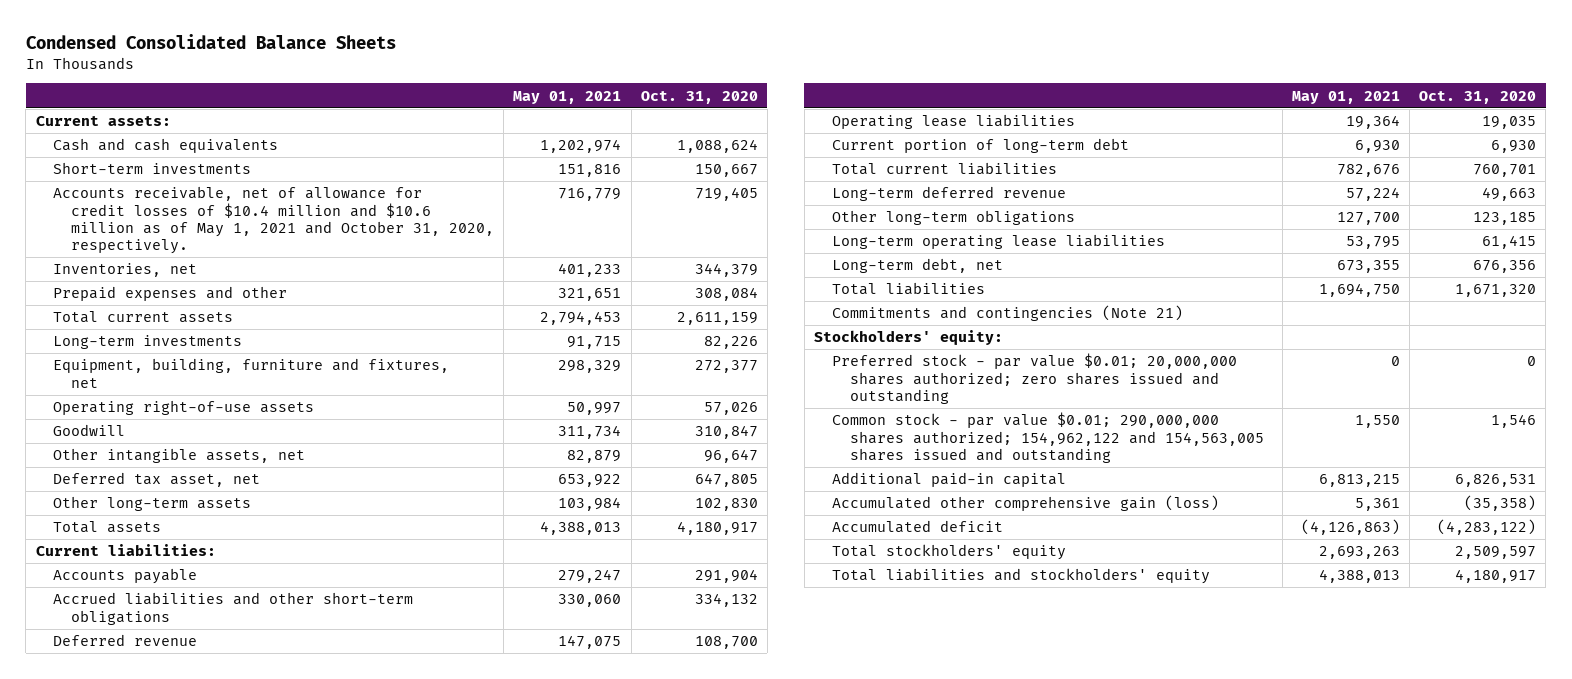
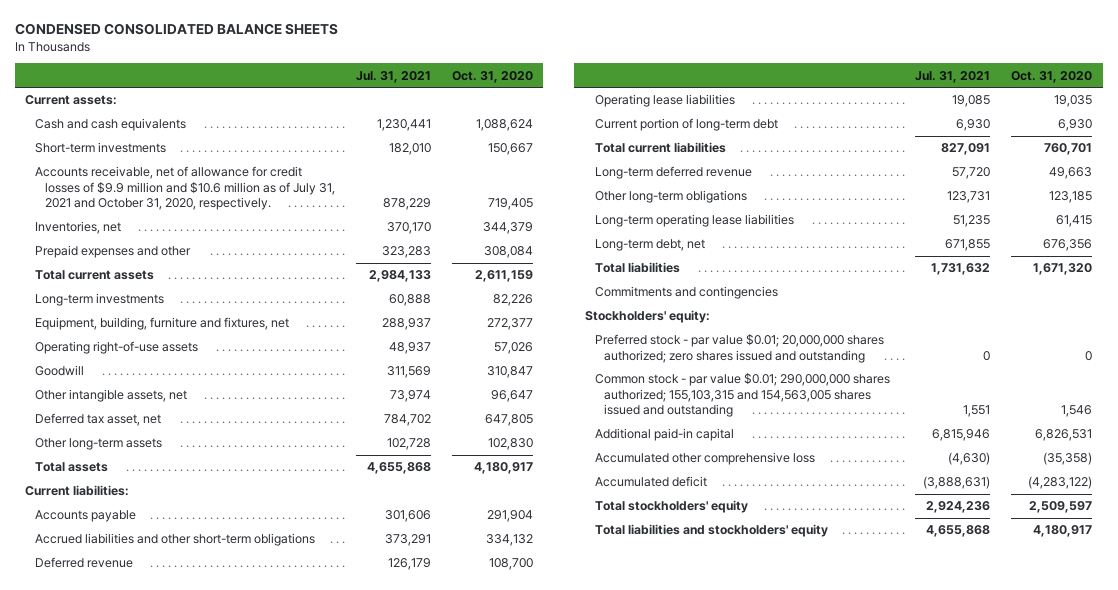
- Condensed Consolidated Balance Sheets
+ CONDENSED CONSOLIDATED BALANCE SHEETS
- | May 01, 2021 | Oct. 31, 2020
+ | Jul. 31, 2021 | Oct. 31, 2020
- Accounts receivable, net of allowance for credit losses of $10.4 million and $10.6 million as of May 1, 2021 and October 31, 2020, respectively. | 716,779 | 719,405
+ Accounts receivable, net of allowance for credit losses of $9.9 million and $10.6 million as of July 31, 2021 and October 31, 2020, respectively. | 878,229 | 719,405
- Commitments and contingencies (Note 21)
+ Commitments and contingencies
- Common stock - par value $0.01; 290,000,000 shares authorized; 154,962,122 and 154,563,005 shares issued and outstanding | 1,550 | 1,546
+ Common stock - par value $0.01; 290,000,000 shares authorized; 155,103,315 and 154,563,005 shares issued and outstanding | 1,551 | 1,546
- Accumulated other comprehensive gain (loss) | 5,361 | (35,358)
+ Accumulated other comprehensive loss | (4,630) | (35,358)

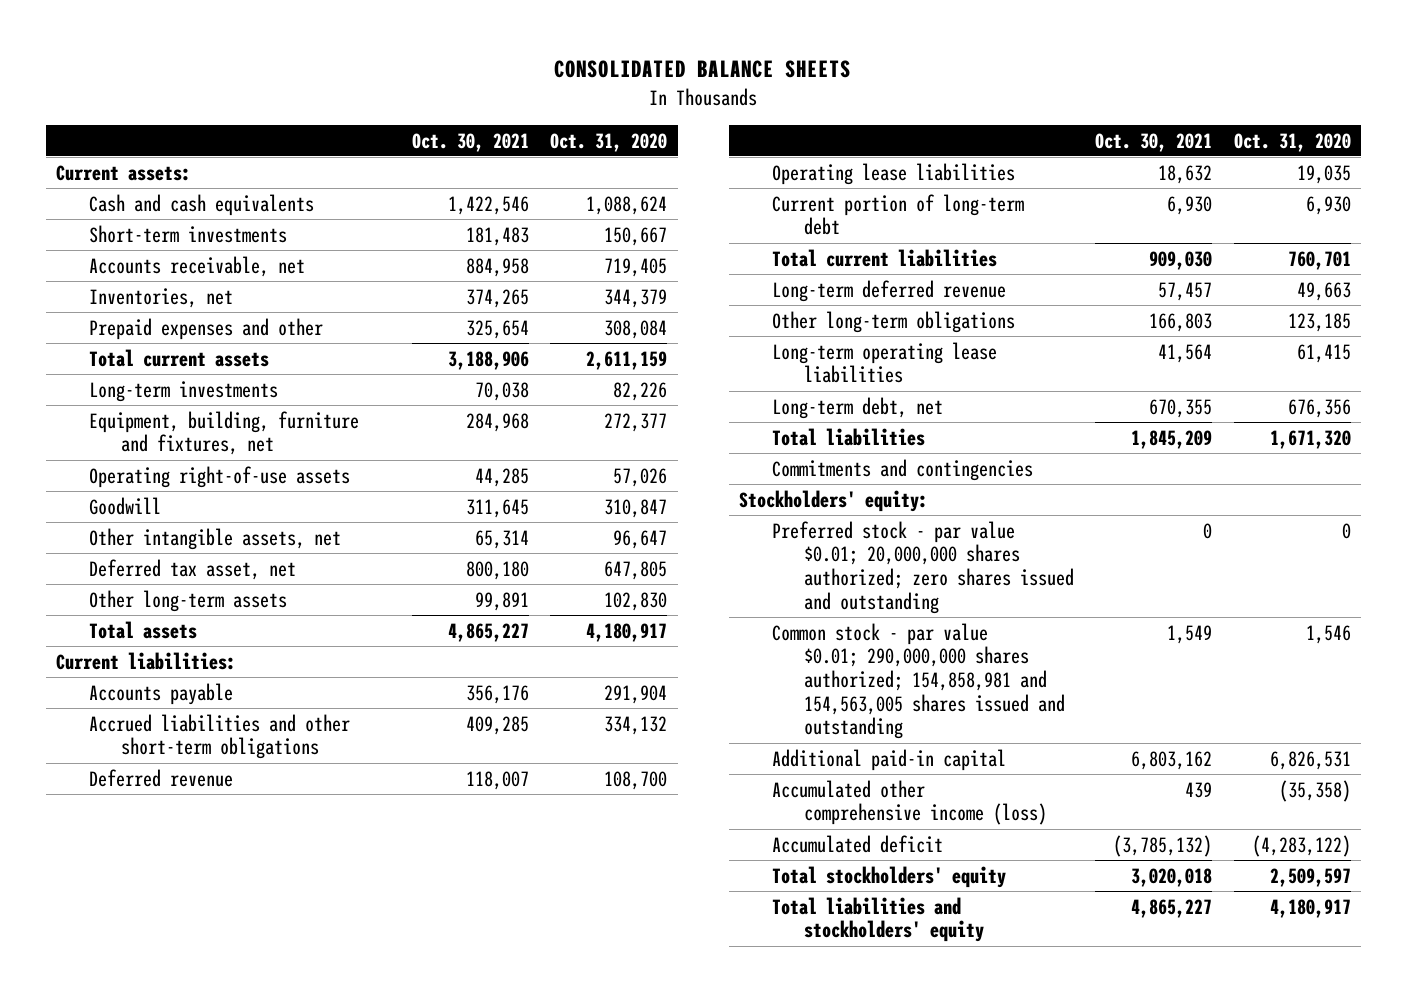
- CONDENSED CONSOLIDATED BALANCE SHEETS
+ CONSOLIDATED BALANCE SHEETS
- | Jul. 31, 2021 | Oct. 31, 2020
+ | Oct. 30, 2021 | Oct. 31, 2020
- Accounts receivable, net of allowance for credit losses of $9.9 million and $10.6 million as of July 31, 2021 and October 31, 2020, respectively. | 878,229 | 719,405
+ Accounts receivable, net | 884,958 | 719,405
- Common stock - par value $0.01; 290,000,000 shares authorized; 155,103,315 and 154,563,005 shares issued and outstanding | 1,551 | 1,546
+ Common stock - par value $0.01; 290,000,000 shares authorized; 154,858,981 and 154,563,005 shares issued and outstanding | 1,549 | 1,546
- Accumulated other comprehensive loss | (4,630) | (35,358)
+ Accumulated other comprehensive income (loss) | 439 | (35,358)

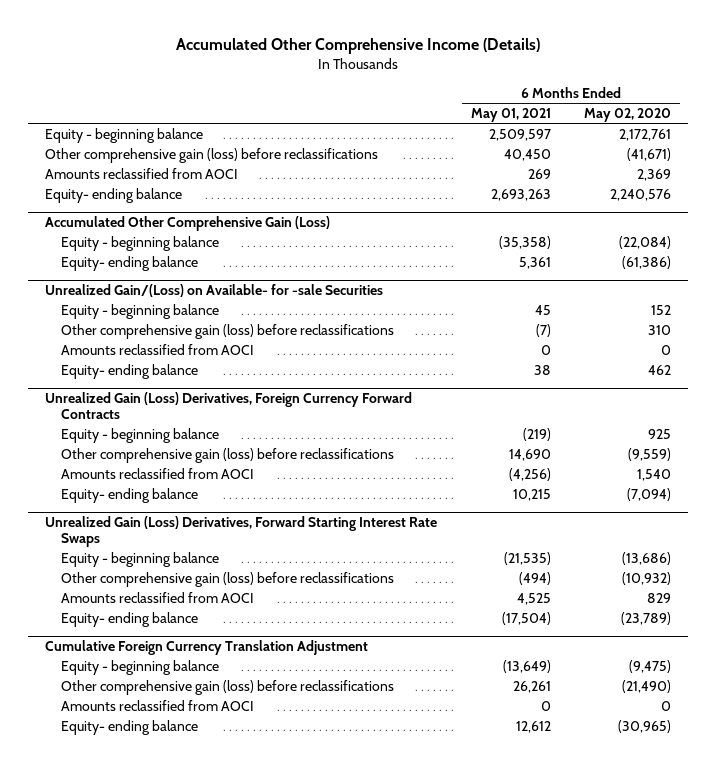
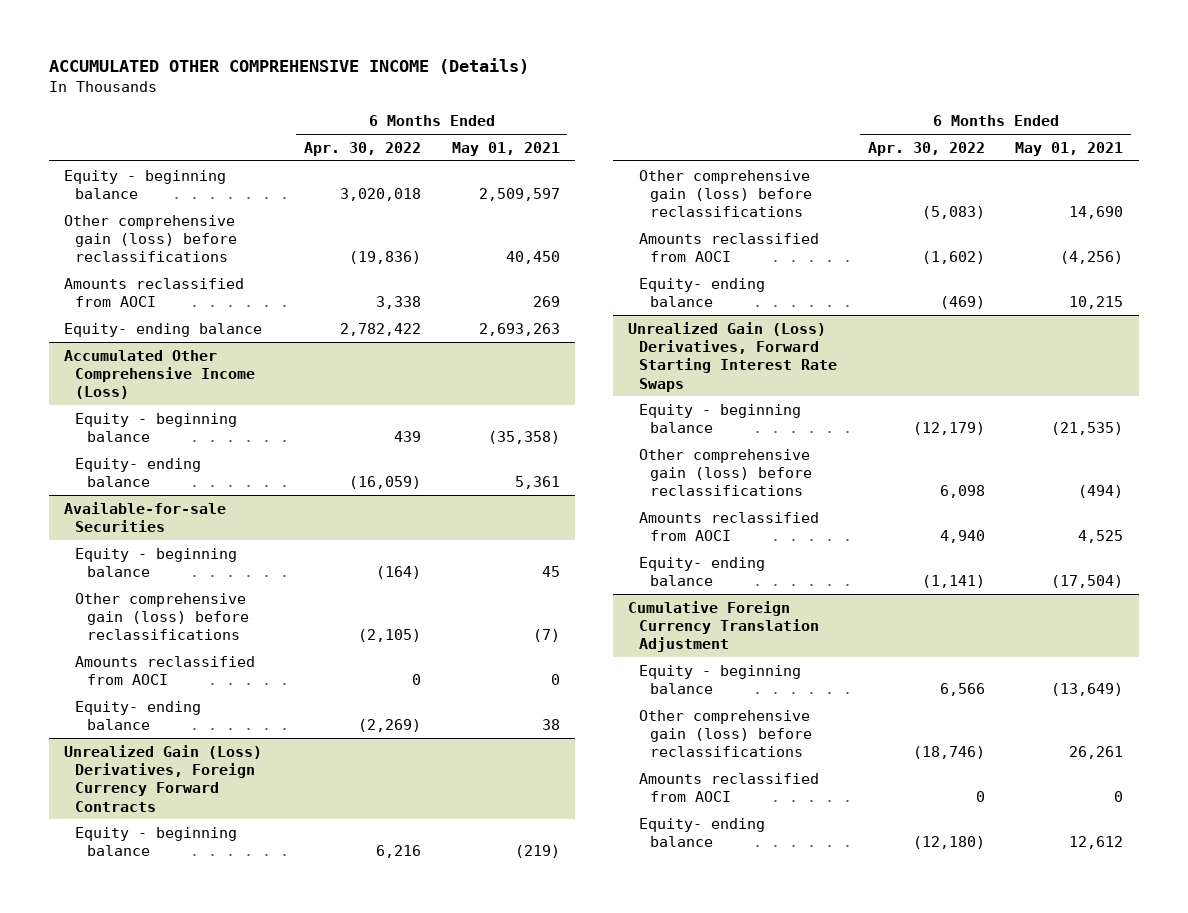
- Accumulated Other Comprehensive Income (Details)
+ ACCUMULATED OTHER COMPREHENSIVE INCOME (Details)
- | 6 Months Ended May 01, 2021 | 6 Months Ended May 02, 2020
+ | 6 Months Ended Apr. 30, 2022 | 6 Months Ended May 01, 2021
- Accumulated Other Comprehensive Gain (Loss)
+ Accumulated Other Comprehensive Income (Loss)
- Unrealized Gain/(Loss) on Available- for -sale Securities
+ Available-for-sale Securities

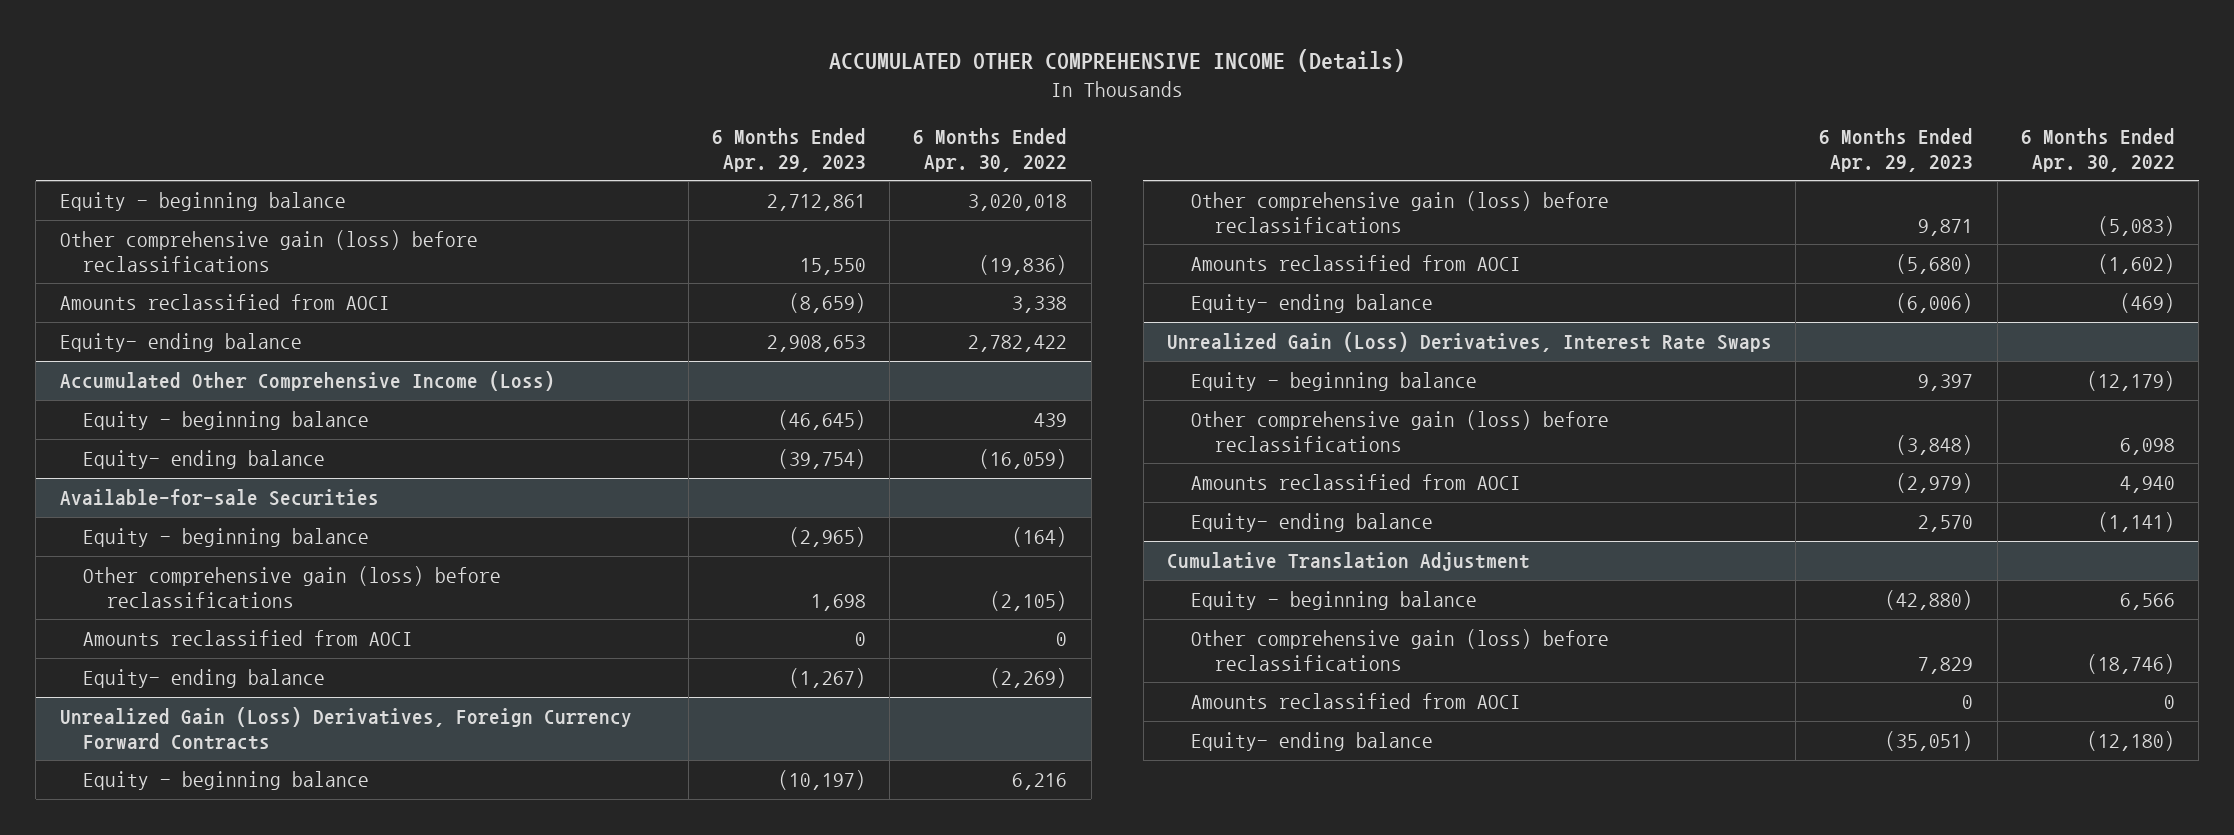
- | 6 Months Ended Apr. 30, 2022 | 6 Months Ended May 01, 2021
+ | 6 Months Ended Apr. 29, 2023 | 6 Months Ended Apr. 30, 2022
- Unrealized Gain (Loss) Derivatives, Forward Starting Interest Rate Swaps
+ Unrealized Gain (Loss) Derivatives, Interest Rate Swaps
- Cumulative Foreign Currency Translation Adjustment
+ Cumulative Translation Adjustment

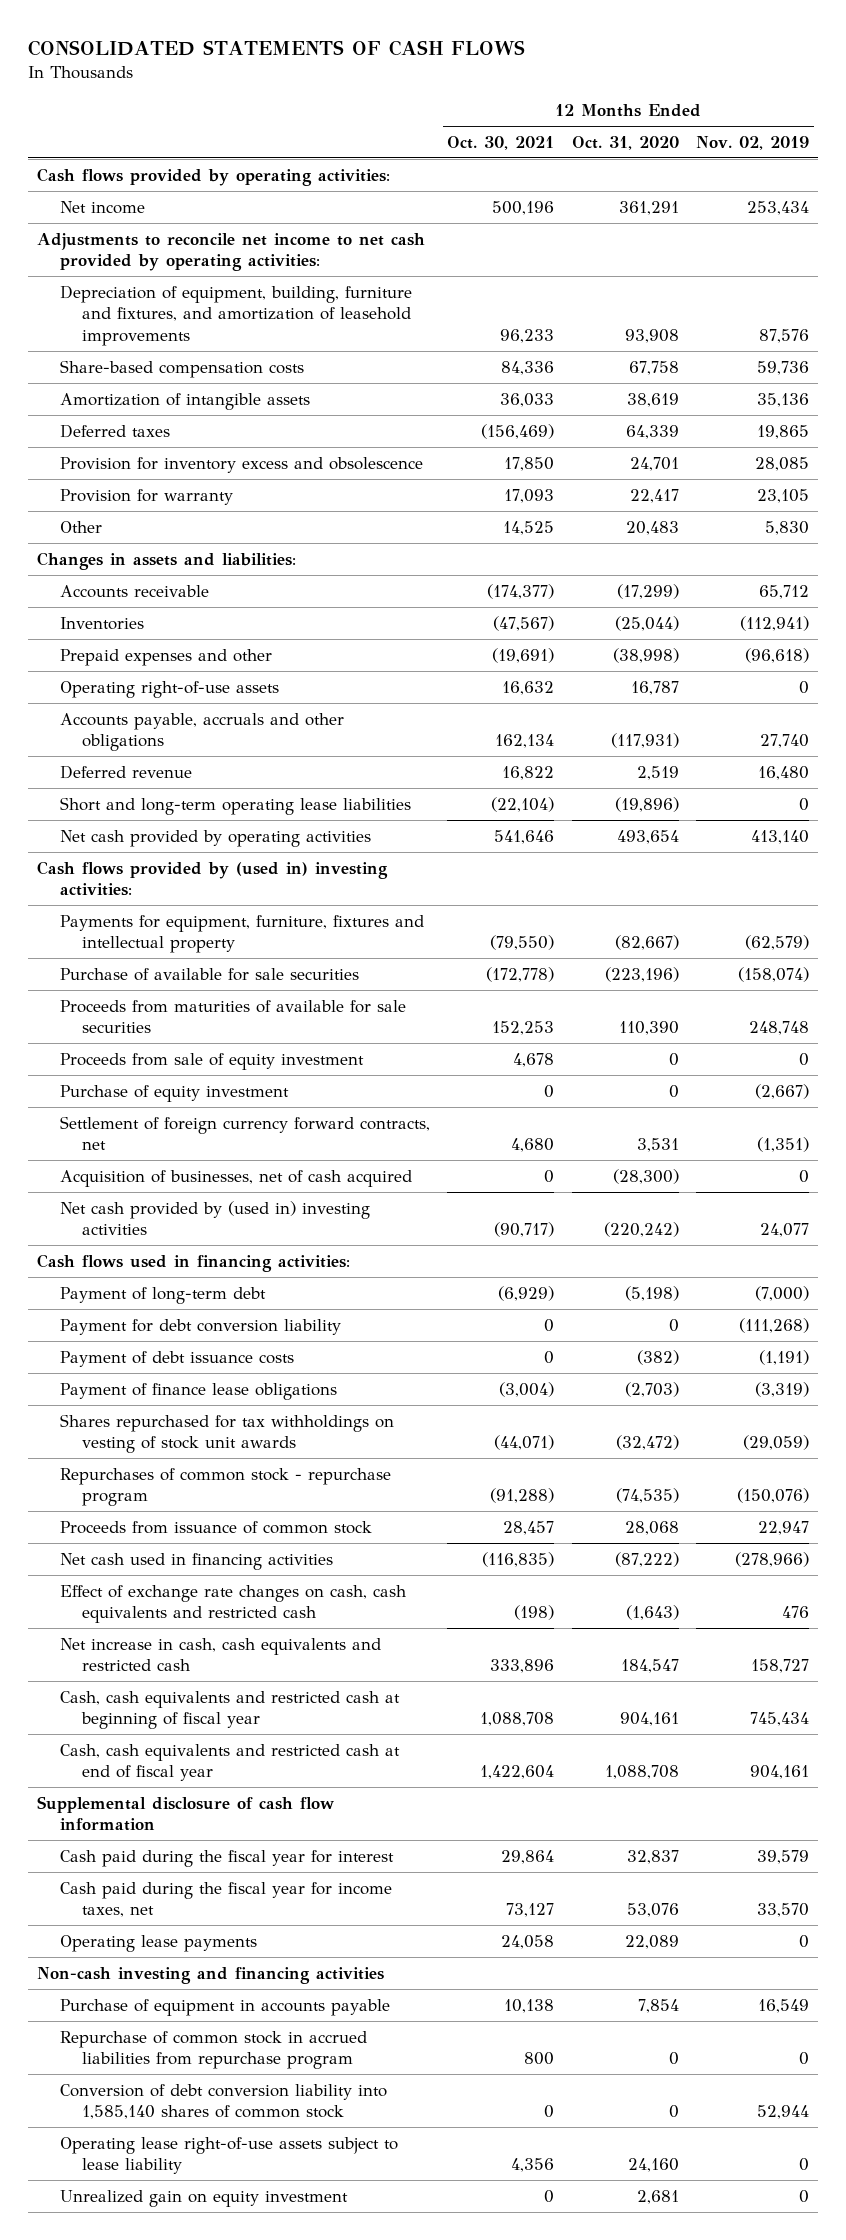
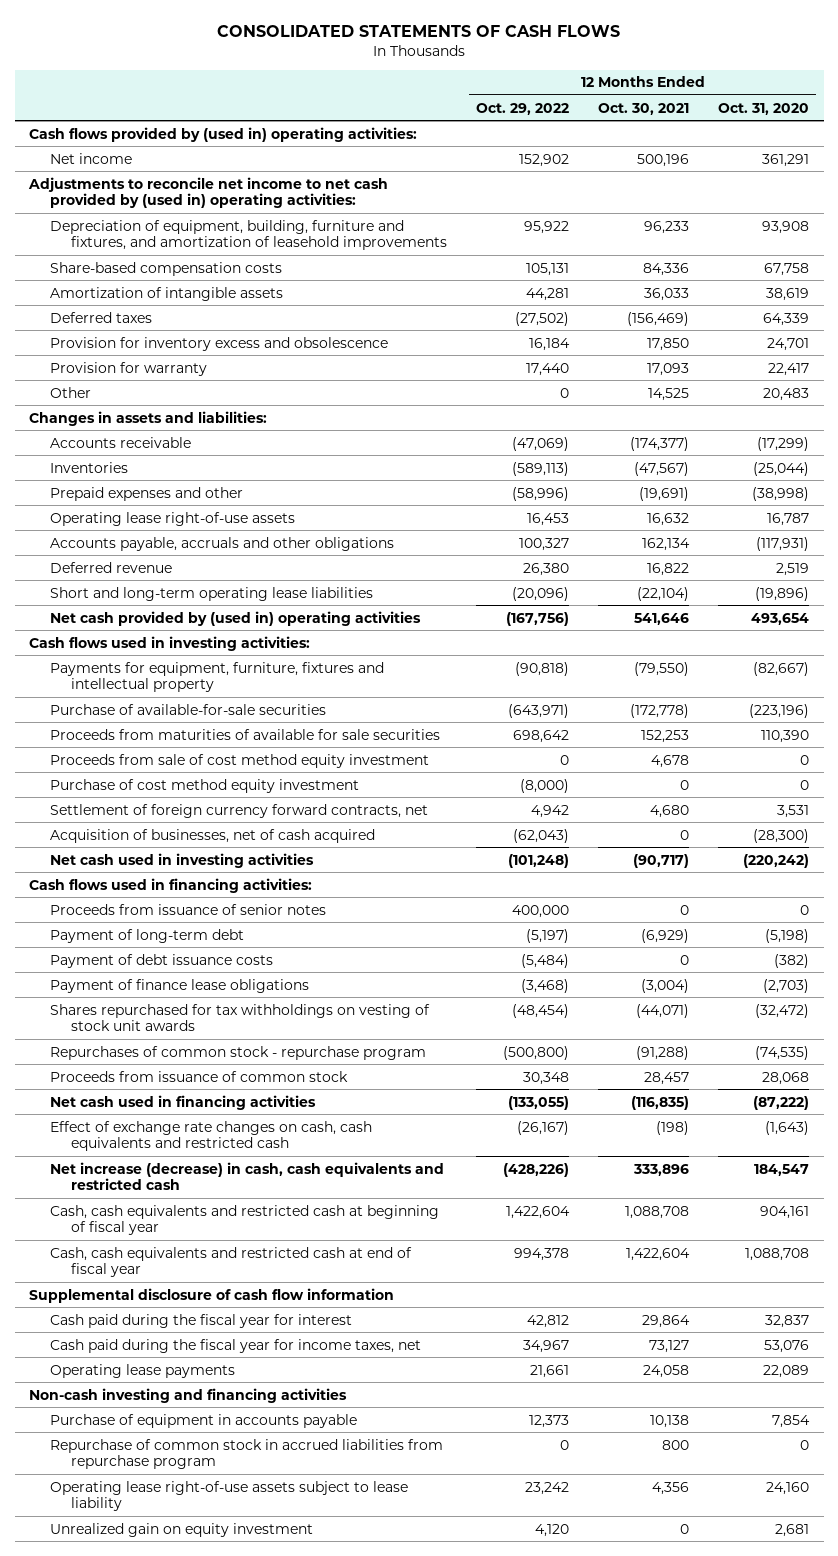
- | 12 Months Ended Oct. 30, 2021 | 12 Months Ended Oct. 31, 2020 | 12 Months Ended Nov. 02, 2019
+ | 12 Months Ended Oct. 29, 2022 | 12 Months Ended Oct. 30, 2021 | 12 Months Ended Oct. 31, 2020
- Cash flows provided by operating activities:
+ Cash flows provided by (used in) operating activities:
- Adjustments to reconcile net income to net cash provided by operating activities:
+ Adjustments to reconcile net income to net cash provided by (used in) operating activities:
- Operating right-of-use assets | 16,632 | 16,787 | 0
+ Operating lease right-of-use assets | 16,453 | 16,632 | 16,787
- Net cash provided by operating activities | 541,646 | 493,654 | 413,140
- Cash flows provided by (used in) investing activities:
+ Net cash provided by (used in) operating activities | (167,756) | 541,646 | 493,654
+ Cash flows used in investing activities:
- Purchase of available for sale securities | (172,778) | (223,196) | (158,074)
+ Purchase of available-for-sale securities | (643,971) | (172,778) | (223,196)
- Proceeds from sale of equity investment | 4,678 | 0 | 0
- Purchase of equity investment | 0 | 0 | (2,667)
+ Proceeds from sale of cost method equity investment | 0 | 4,678 | 0
+ Purchase of cost method equity investment | (8,000) | 0 | 0
- Net cash provided by (used in) investing activities | (90,717) | (220,242) | 24,077
+ Net cash used in investing activities | (101,248) | (90,717) | (220,242)
+ Proceeds from issuance of senior notes | 400,000 | 0 | 0
- Payment for debt conversion liability | 0 | 0 | (111,268)
- Net increase in cash, cash equivalents and restricted cash | 333,896 | 184,547 | 158,727
+ Net increase (decrease) in cash, cash equivalents and restricted cash | (428,226) | 333,896 | 184,547
- Conversion of debt conversion liability into 1,585,140 shares of common stock | 0 | 0 | 52,944

